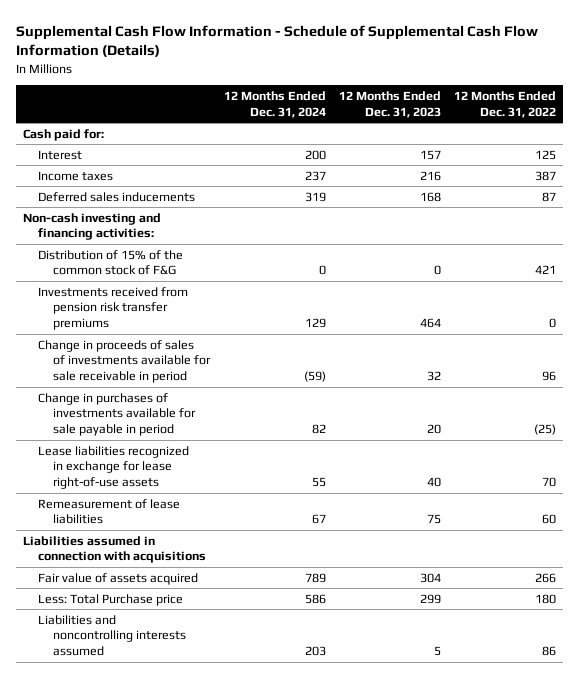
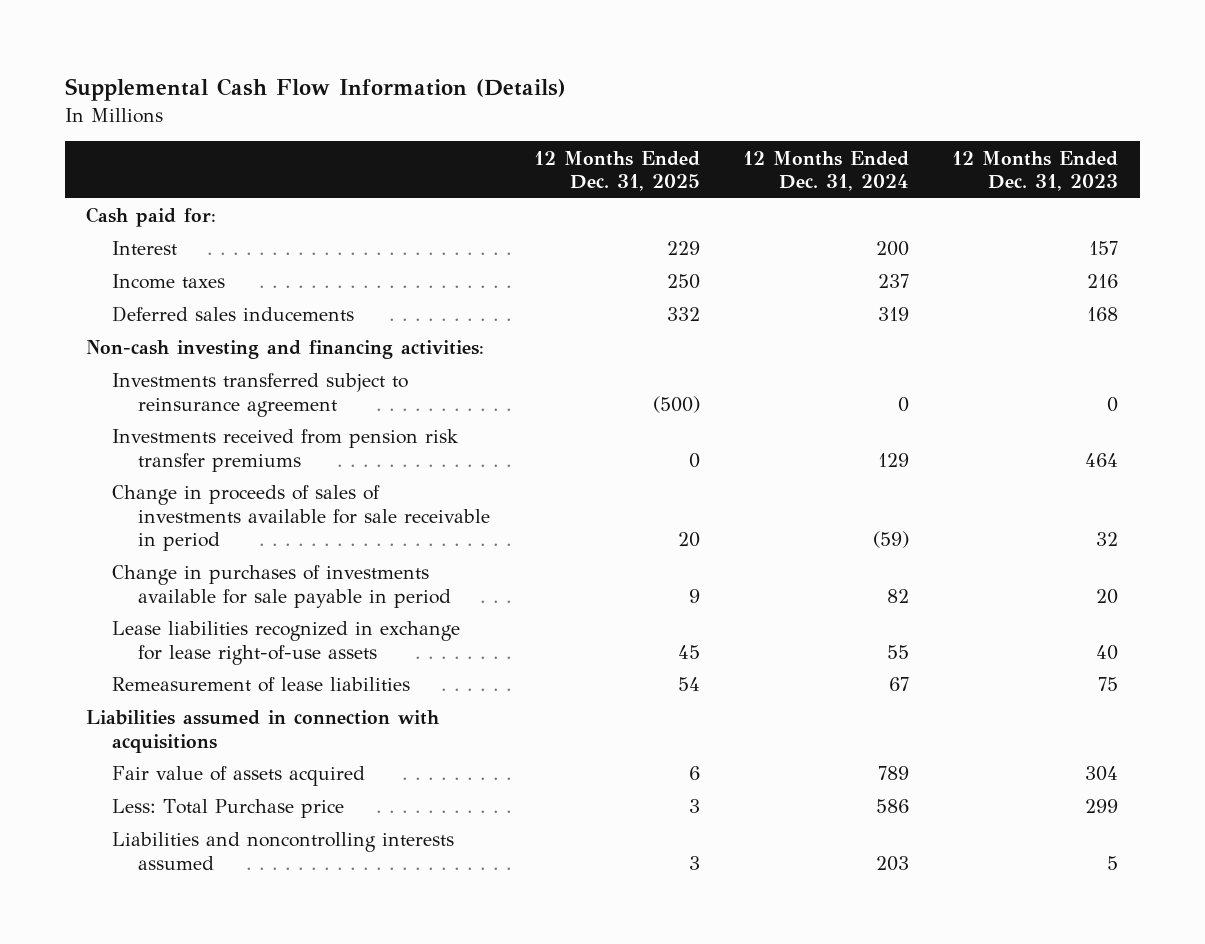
- Supplemental Cash Flow Information - Schedule of Supplemental Cash Flow Information (Details)
+ Supplemental Cash Flow Information (Details)
- | 12 Months Ended Dec. 31, 2024 | 12 Months Ended Dec. 31, 2023 | 12 Months Ended Dec. 31, 2022
+ | 12 Months Ended Dec. 31, 2025 | 12 Months Ended Dec. 31, 2024 | 12 Months Ended Dec. 31, 2023
- Distribution of 15% of the common stock of F&G | 0 | 0 | 421
+ Investments transferred subject to reinsurance agreement | (500) | 0 | 0

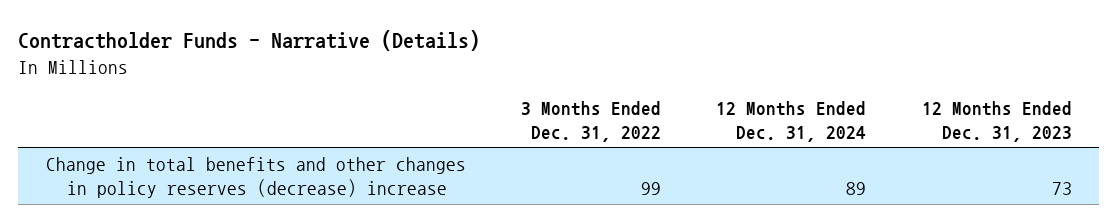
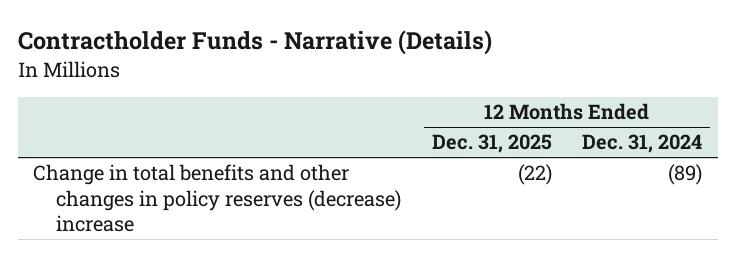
- | 3 Months Ended Dec. 31, 2022 | 12 Months Ended Dec. 31, 2024 | 12 Months Ended Dec. 31, 2023
+ | 12 Months Ended Dec. 31, 2025 | 12 Months Ended Dec. 31, 2024
- Change in total benefits and other changes in policy reserves (decrease) increase | 99 | 89 | 73
+ Change in total benefits and other changes in policy reserves (decrease) increase | (22) | (89)

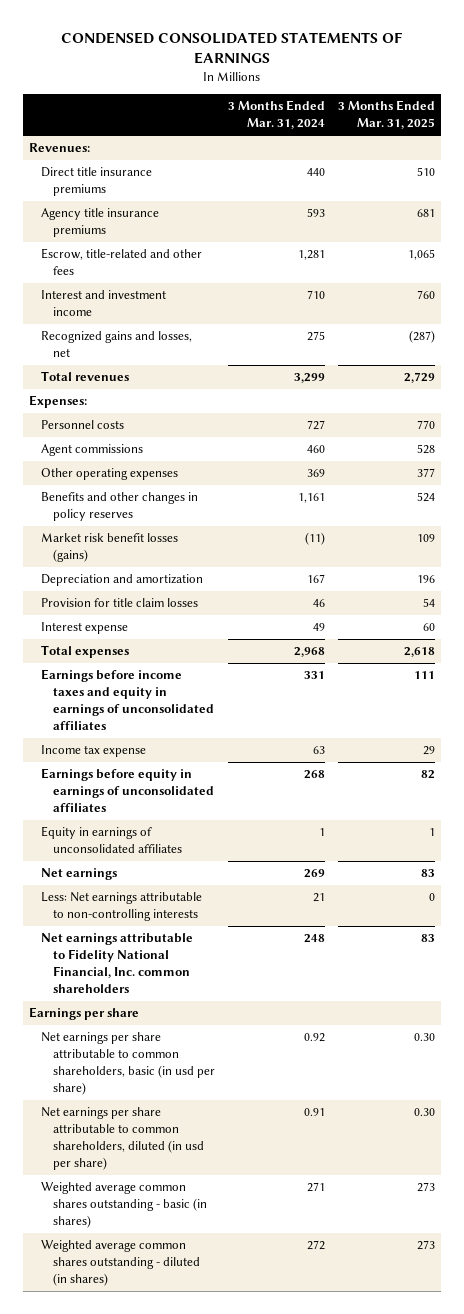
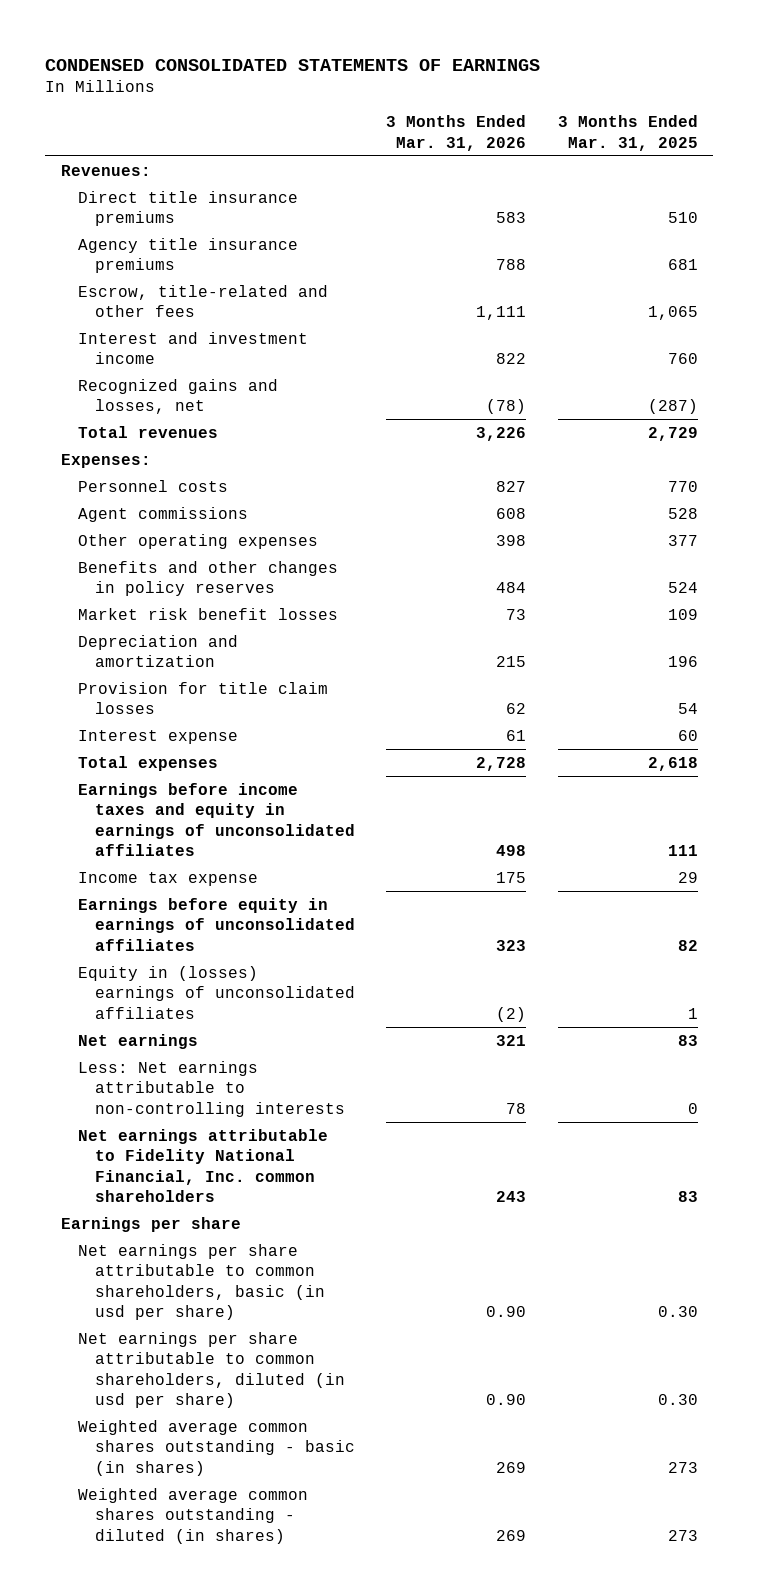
- | 3 Months Ended Mar. 31, 2024 | 3 Months Ended Mar. 31, 2025
+ | 3 Months Ended Mar. 31, 2026 | 3 Months Ended Mar. 31, 2025
- Market risk benefit losses (gains) | (11) | 109
+ Market risk benefit losses | 73 | 109
- Equity in earnings of unconsolidated affiliates | 1 | 1
+ Equity in (losses) earnings of unconsolidated affiliates | (2) | 1

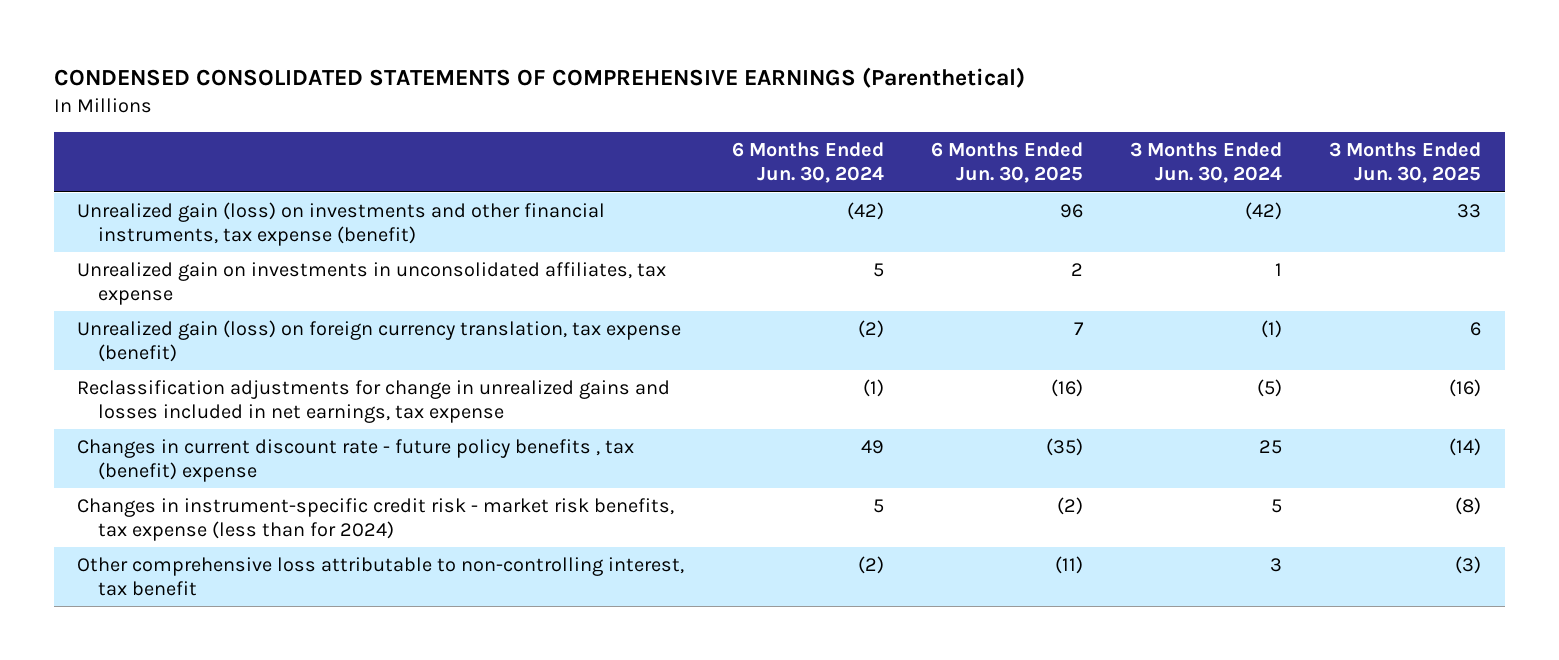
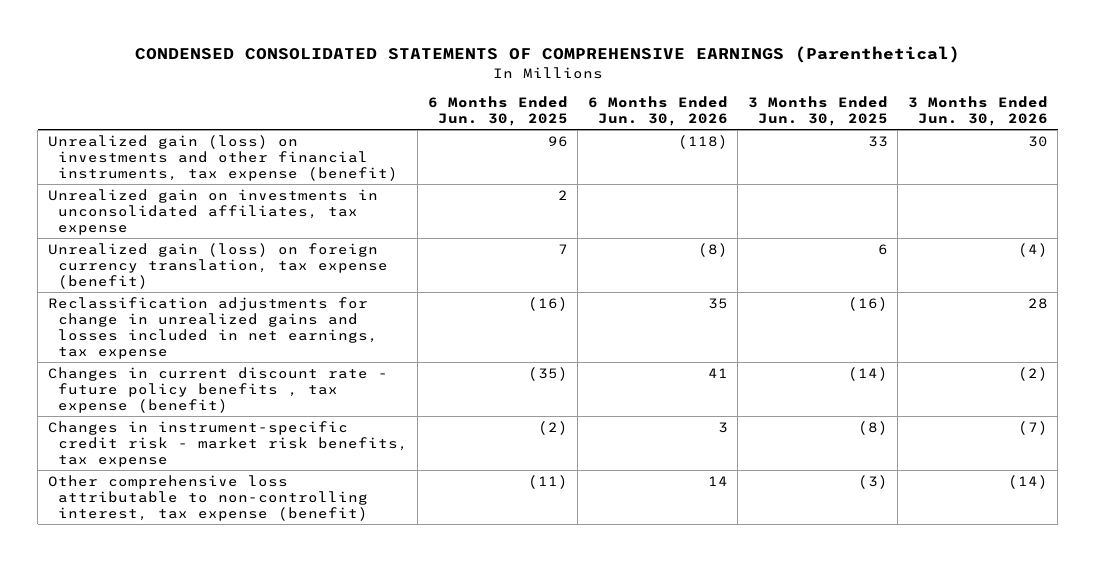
- | 6 Months Ended Jun. 30, 2024 | 6 Months Ended Jun. 30, 2025 | 3 Months Ended Jun. 30, 2024 | 3 Months Ended Jun. 30, 2025
+ | 6 Months Ended Jun. 30, 2025 | 6 Months Ended Jun. 30, 2026 | 3 Months Ended Jun. 30, 2025 | 3 Months Ended Jun. 30, 2026
- Changes in current discount rate - future policy benefits , tax (benefit) expense | 49 | (35) | 25 | (14)
- Changes in instrument-specific credit risk - market risk benefits, tax expense (less than for 2024) | 5 | (2) | 5 | (8)
- Other comprehensive loss attributable to non-controlling interest, tax benefit | (2) | (11) | 3 | (3)
+ Changes in current discount rate - future policy benefits , tax expense (benefit) | (35) | 41 | (14) | (2)
+ Changes in instrument-specific credit risk - market risk benefits, tax expense | (2) | 3 | (8) | (7)
+ Other comprehensive loss attributable to non-controlling interest, tax expense (benefit) | (11) | 14 | (3) | (14)

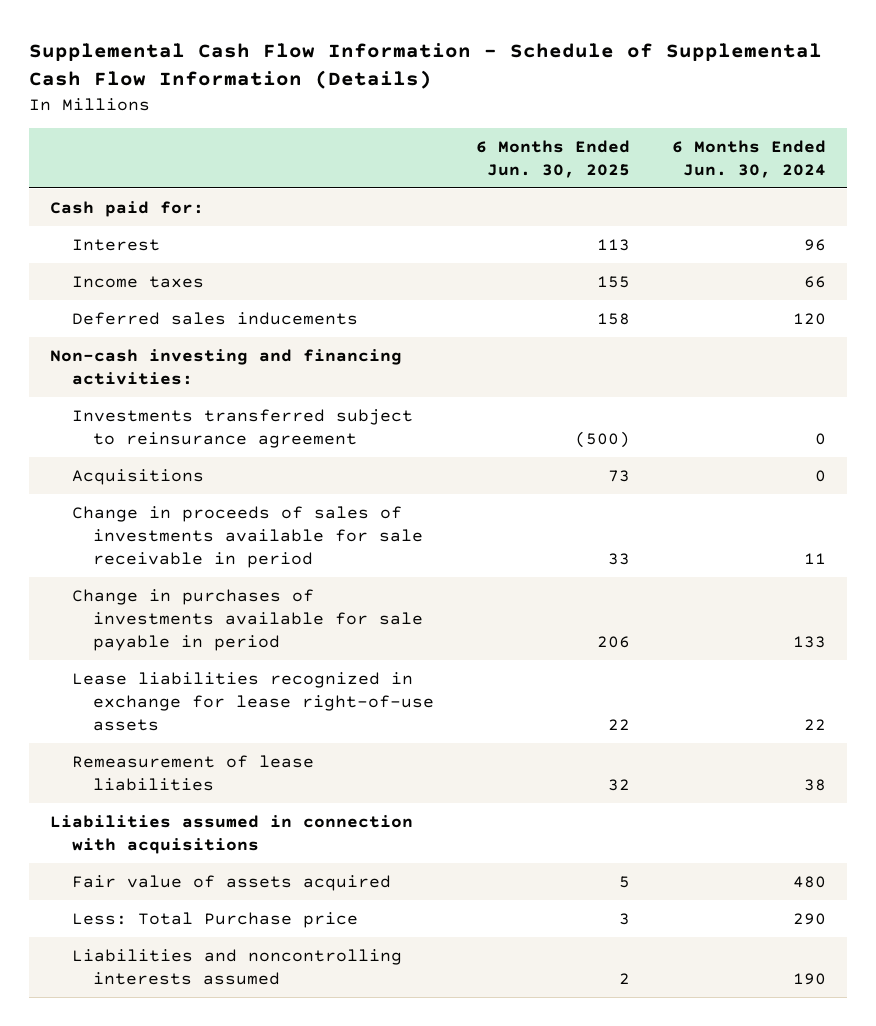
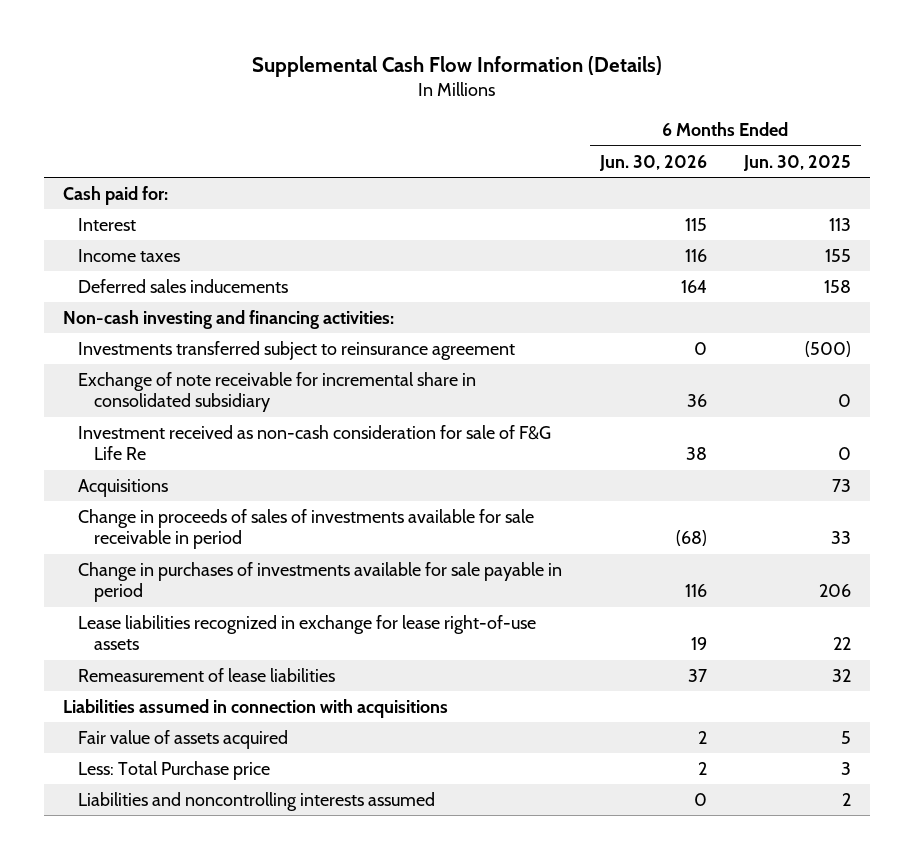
- Supplemental Cash Flow Information - Schedule of Supplemental Cash Flow Information (Details)
+ Supplemental Cash Flow Information (Details)
- | 6 Months Ended Jun. 30, 2025 | 6 Months Ended Jun. 30, 2024
+ | 6 Months Ended Jun. 30, 2026 | 6 Months Ended Jun. 30, 2025
+ Exchange of note receivable for incremental share in consolidated subsidiary | 36 | 0
+ Investment received as non-cash consideration for sale of F&G Life Re | 38 | 0

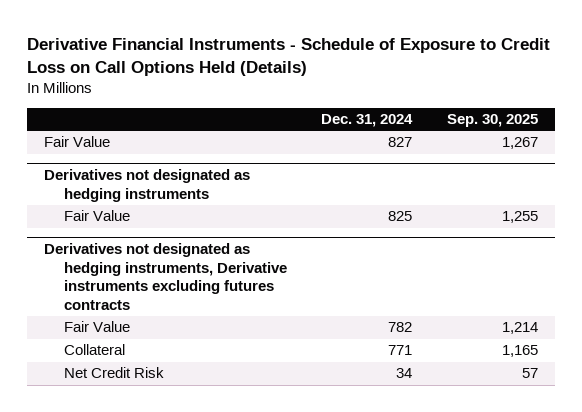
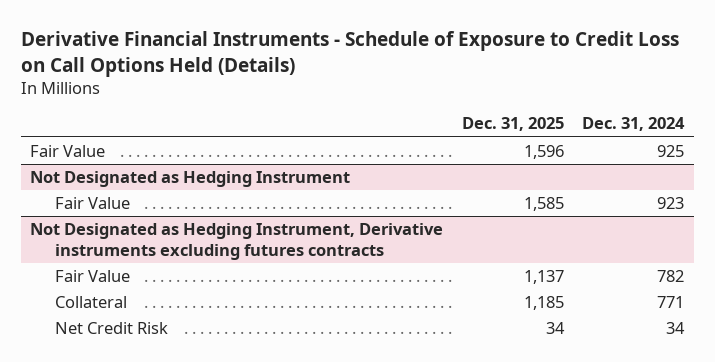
- | Dec. 31, 2024 | Sep. 30, 2025
+ | Dec. 31, 2025 | Dec. 31, 2024
- Fair Value | 827 | 1,267
- Derivatives not designated as hedging instruments
- Fair Value | 825 | 1,255
- Derivatives not designated as hedging instruments, Derivative instruments excluding futures contracts
+ Fair Value | 1,596 | 925
+ Not Designated as Hedging Instrument
+ Fair Value | 1,585 | 923
+ Not Designated as Hedging Instrument, Derivative instruments excluding futures contracts

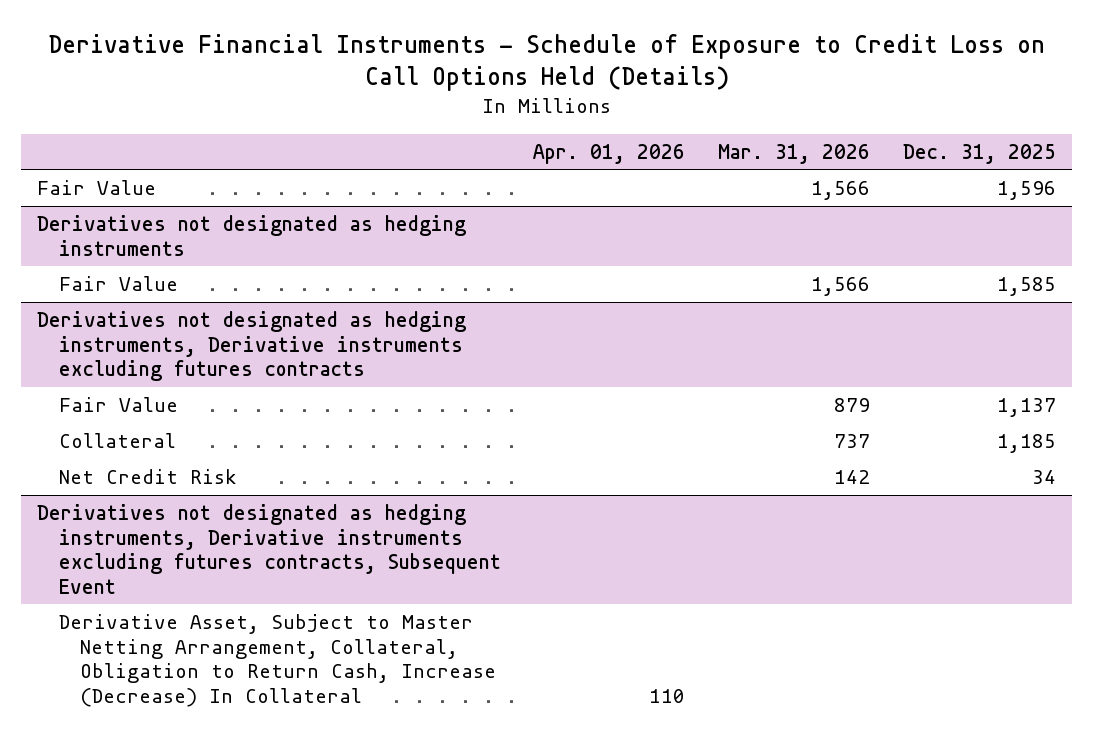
- | Dec. 31, 2025 | Dec. 31, 2024
+ | Apr. 01, 2026 | Mar. 31, 2026 | Dec. 31, 2025
- Not Designated as Hedging Instrument
+ Derivatives not designated as hedging instruments
- Not Designated as Hedging Instrument, Derivative instruments excluding futures contracts
+ Derivatives not designated as hedging instruments, Derivative instruments excluding futures contracts
+ Derivatives not designated as hedging instruments, Derivative instruments excluding futures contracts, Subsequent Event
+ Derivative Asset, Subject to Master Netting Arrangement, Collateral, Obligation to Return Cash, Increase (Decrease) In Collateral | 110 | |

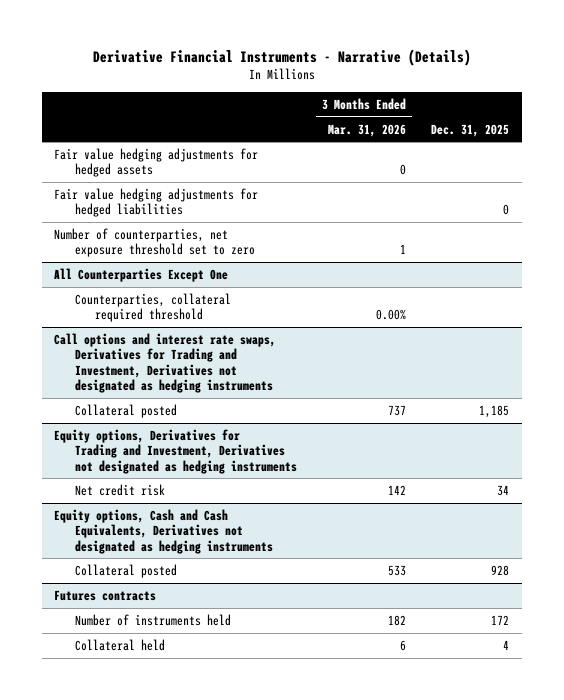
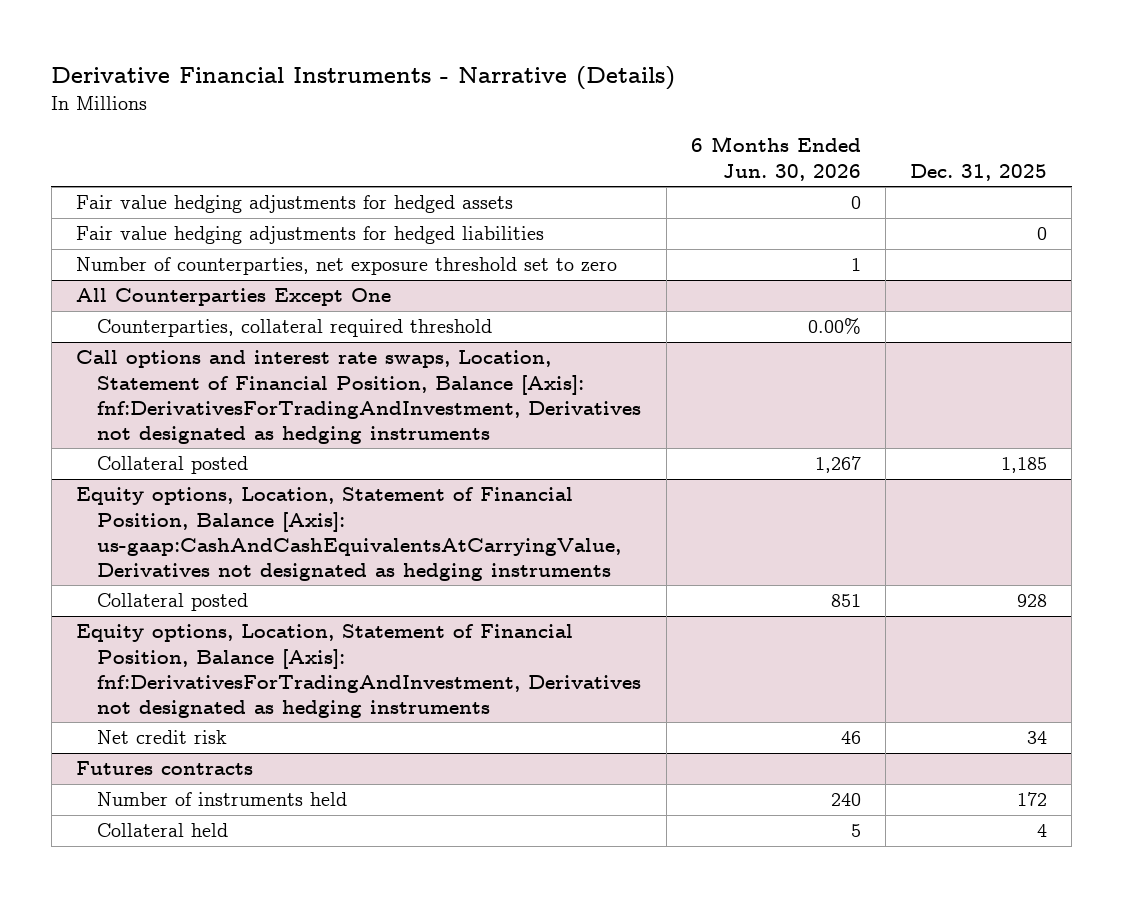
- | 3 Months Ended Mar. 31, 2026 | Dec. 31, 2025
+ | 6 Months Ended Jun. 30, 2026 | Dec. 31, 2025
- Call options and interest rate swaps, Derivatives for Trading and Investment, Derivatives not designated as hedging instruments
+ Call options and interest rate swaps, Location, Statement of Financial Position, Balance [Axis]: fnf:DerivativesForTradingAndInvestment, Derivatives not designated as hedging instruments
- Equity options, Derivatives for Trading and Investment, Derivatives not designated as hedging instruments
- Net credit risk | 142 | 34
- Equity options, Cash and Cash Equivalents, Derivatives not designated as hedging instruments
+ Equity options, Location, Statement of Financial Position, Balance [Axis]: us-gaap:CashAndCashEquivalentsAtCarryingValue, Derivatives not designated as hedging instruments
+ Equity options, Location, Statement of Financial Position, Balance [Axis]: fnf:DerivativesForTradingAndInvestment, Derivatives not designated as hedging instruments
+ Net credit risk | 46 | 34

